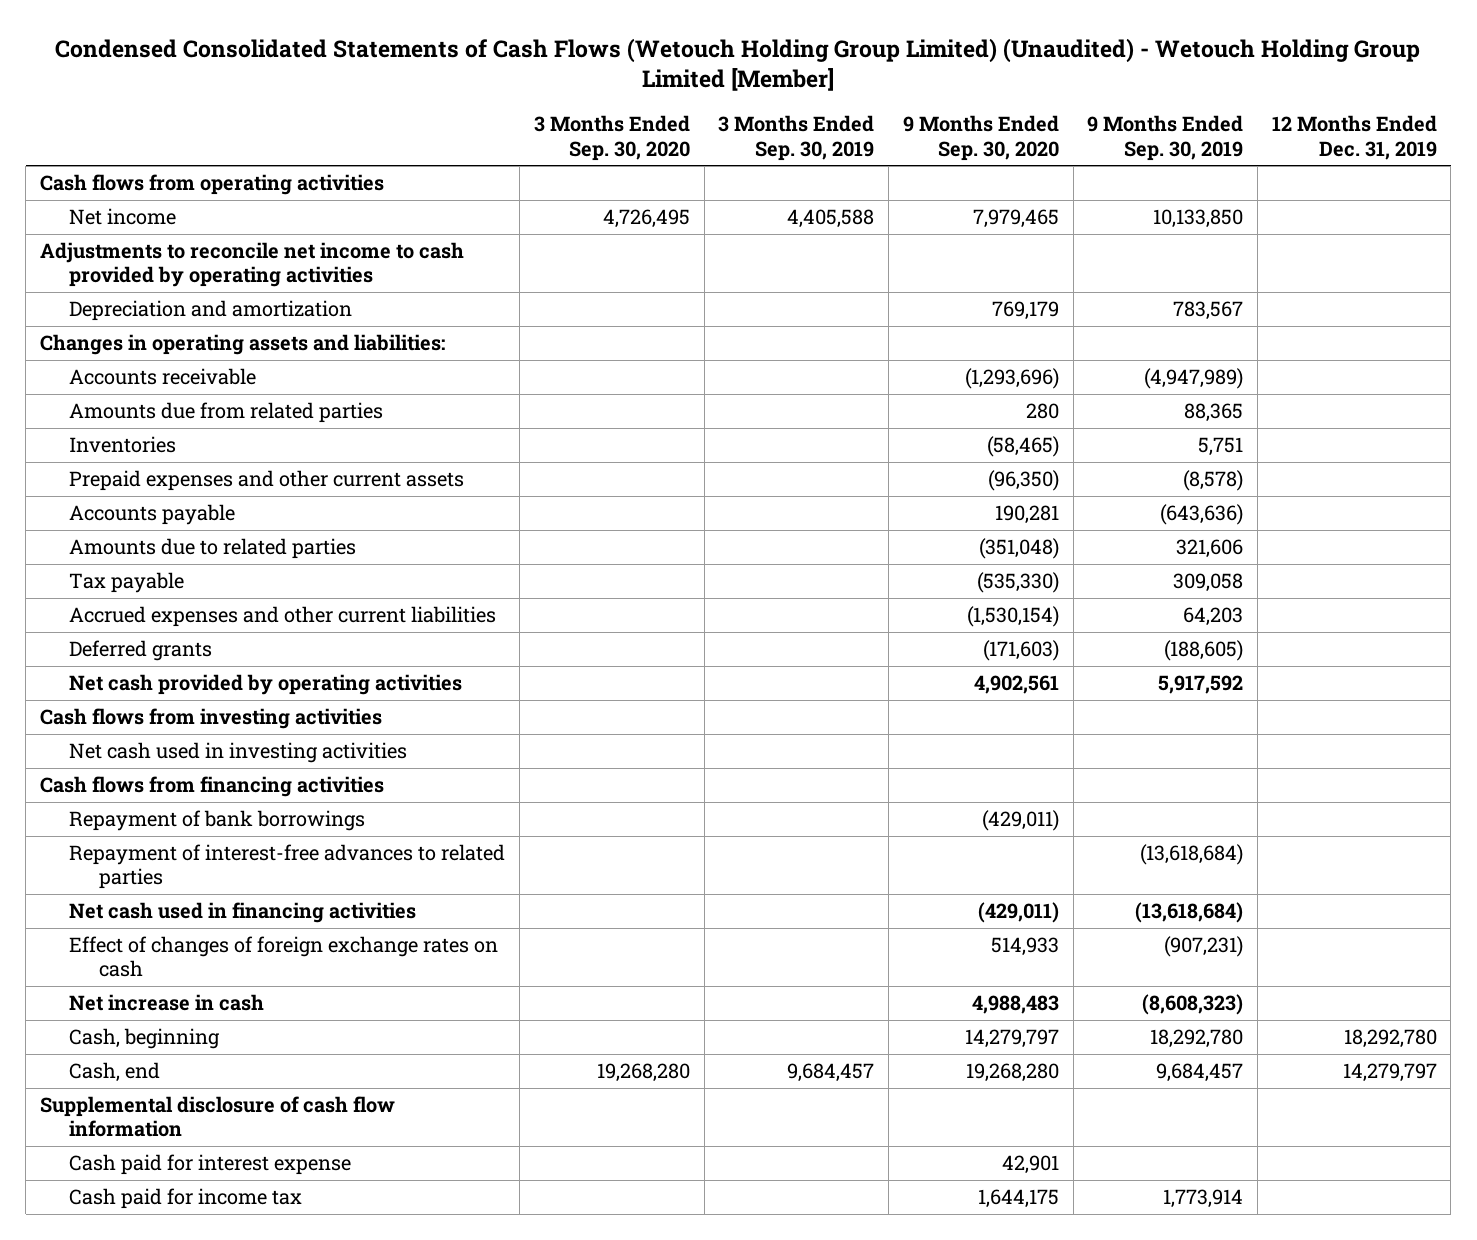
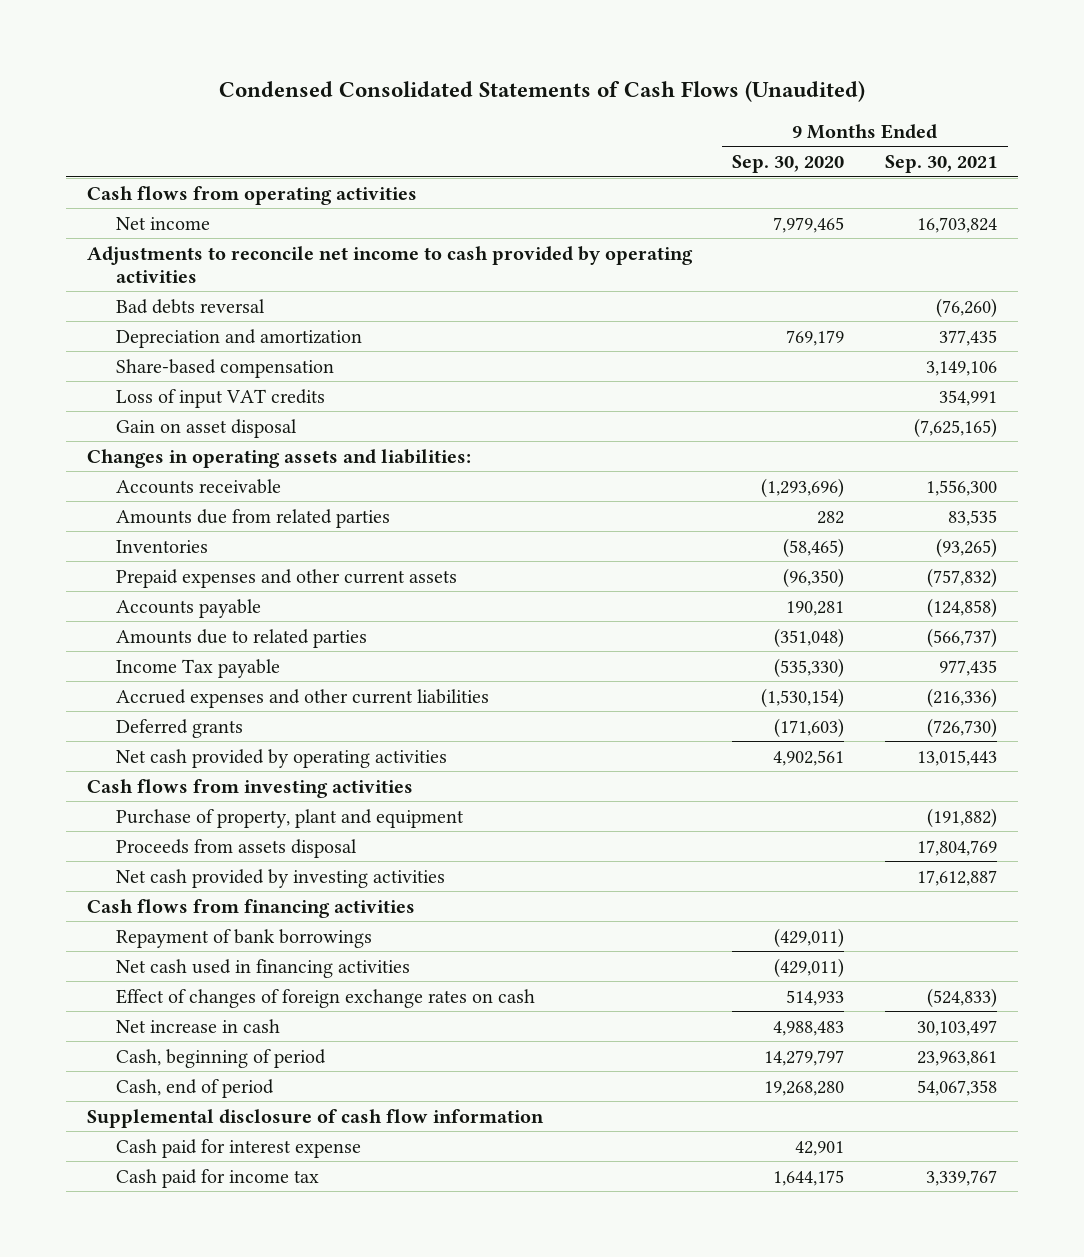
- Condensed Consolidated Statements of Cash Flows (Wetouch Holding Group Limited) (Unaudited) - Wetouch Holding Group Limited [Member]
+ Condensed Consolidated Statements of Cash Flows (Unaudited)
- | 3 Months Ended Sep. 30, 2020 | 3 Months Ended Sep. 30, 2019 | 9 Months Ended Sep. 30, 2020 | 9 Months Ended Sep. 30, 2019 | 12 Months Ended Dec. 31, 2019
+ | 9 Months Ended Sep. 30, 2020 | 9 Months Ended Sep. 30, 2021
+ Bad debts reversal | | (76,260)
+ Share-based compensation | | 3,149,106
+ Loss of input VAT credits | | 354,991
+ Gain on asset disposal | | (7,625,165)
- Amounts due from related parties | | | 280 | 88,365 |
+ Amounts due from related parties | 282 | 83,535
- Tax payable | | | (535,330) | 309,058 |
+ Income Tax payable | (535,330) | 977,435
- Net cash used in investing activities
+ Purchase of property, plant and equipment | | (191,882)
+ Proceeds from assets disposal | | 17,804,769
+ Net cash provided by investing activities | | 17,612,887
- Repayment of interest-free advances to related parties | | | | (13,618,684) |
- Cash, beginning | | | 14,279,797 | 18,292,780 | 18,292,780
- Cash, end | 19,268,280 | 9,684,457 | 19,268,280 | 9,684,457 | 14,279,797
+ Cash, beginning of period | 14,279,797 | 23,963,861
+ Cash, end of period | 19,268,280 | 54,067,358

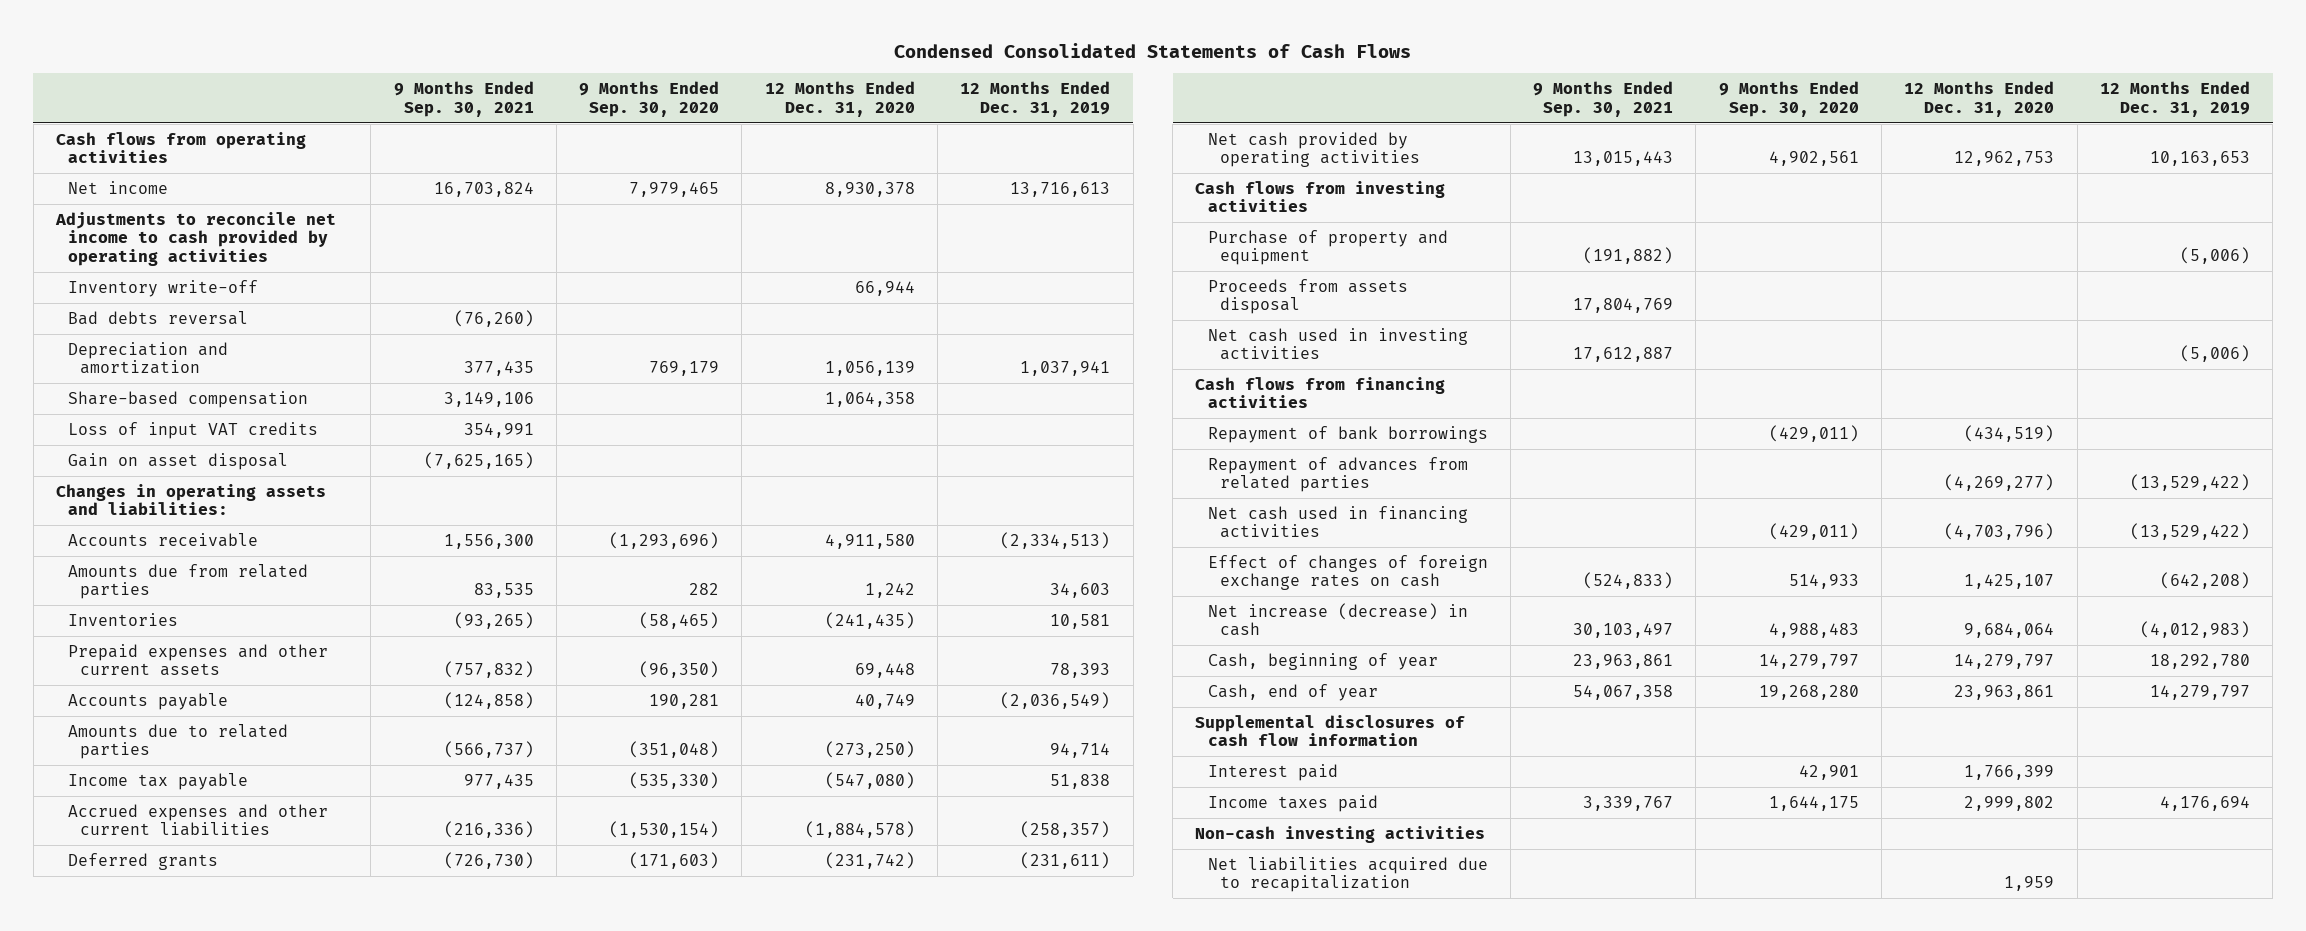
- Condensed Consolidated Statements of Cash Flows (Unaudited)
+ Condensed Consolidated Statements of Cash Flows
- | 9 Months Ended Sep. 30, 2020 | 9 Months Ended Sep. 30, 2021
+ | 9 Months Ended Sep. 30, 2021 | 9 Months Ended Sep. 30, 2020 | 12 Months Ended Dec. 31, 2020 | 12 Months Ended Dec. 31, 2019
+ Inventory write-off | | | 66,944 |
- Income Tax payable | (535,330) | 977,435
+ Income tax payable | 977,435 | (535,330) | (547,080) | 51,838
- Purchase of property, plant and equipment | | (191,882)
+ Purchase of property and equipment | (191,882) | | | (5,006)
- Net cash provided by investing activities | | 17,612,887
+ Net cash used in investing activities | 17,612,887 | | | (5,006)
+ Repayment of advances from related parties | | | (4,269,277) | (13,529,422)
- Net increase in cash | 4,988,483 | 30,103,497
- Cash, beginning of period | 14,279,797 | 23,963,861
- Cash, end of period | 19,268,280 | 54,067,358
- Supplemental disclosure of cash flow information
- Cash paid for interest expense | 42,901 |
- Cash paid for income tax | 1,644,175 | 3,339,767
+ Net increase (decrease) in cash | 30,103,497 | 4,988,483 | 9,684,064 | (4,012,983)
+ Cash, beginning of year | 23,963,861 | 14,279,797 | 14,279,797 | 18,292,780
+ Cash, end of year | 54,067,358 | 19,268,280 | 23,963,861 | 14,279,797
+ Supplemental disclosures of cash flow information
+ Interest paid | | 42,901 | 1,766,399 |
+ Income taxes paid | 3,339,767 | 1,644,175 | 2,999,802 | 4,176,694
+ Non-cash investing activities
+ Net liabilities acquired due to recapitalization | | | 1,959 |

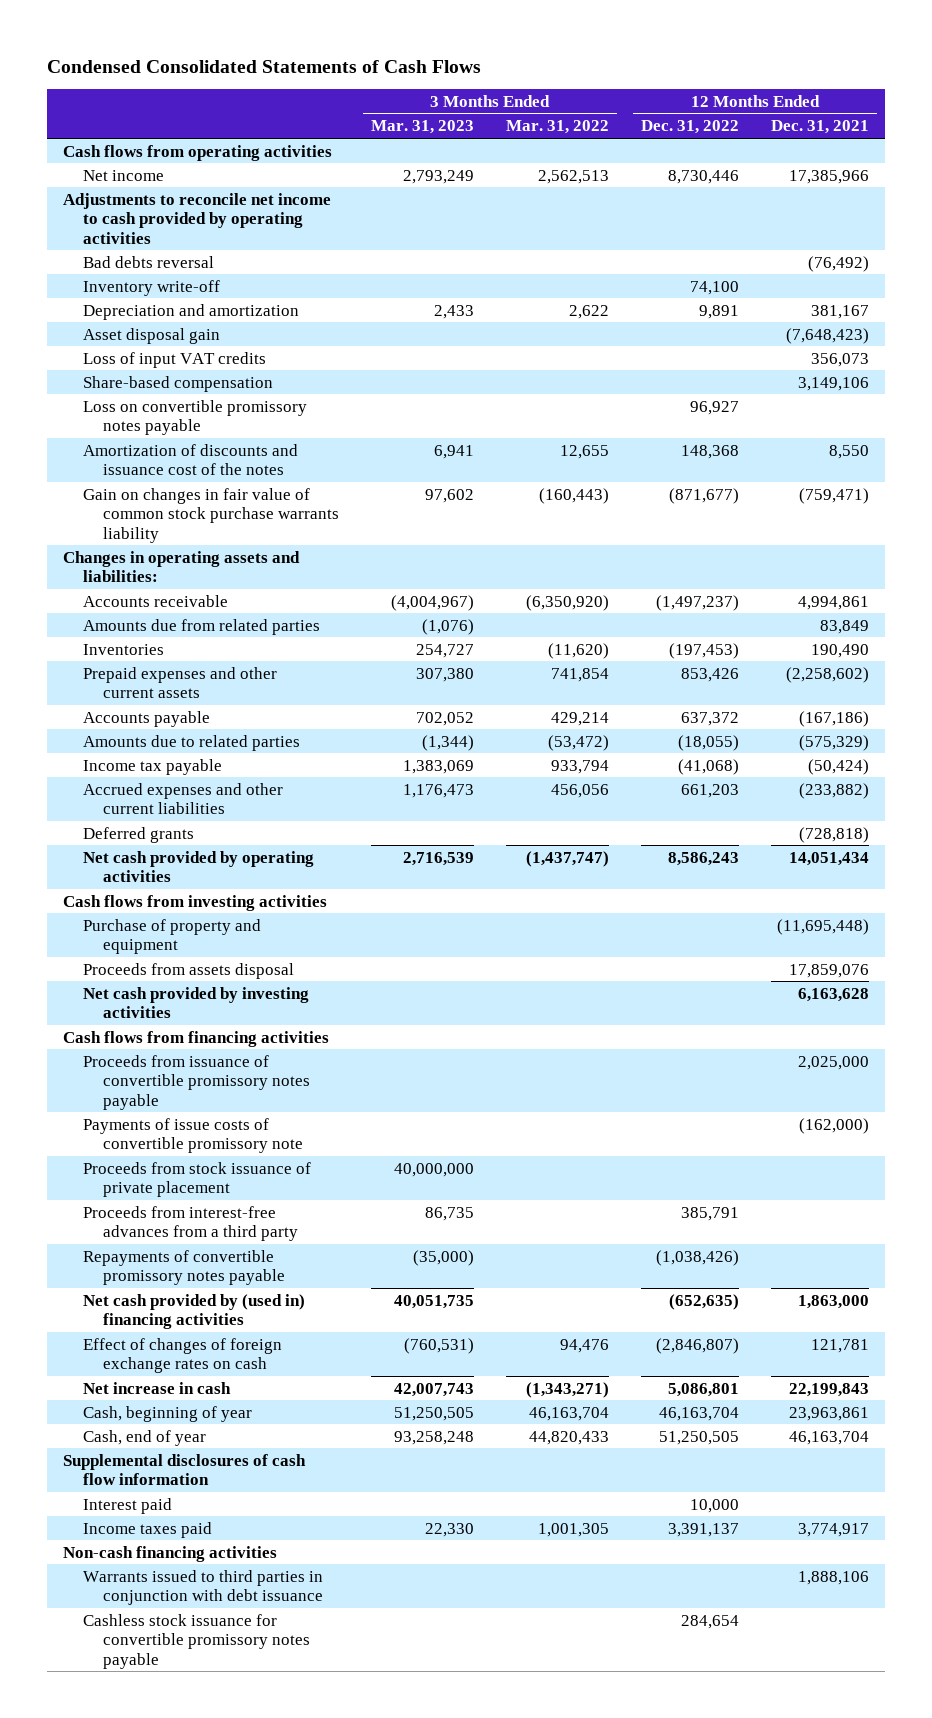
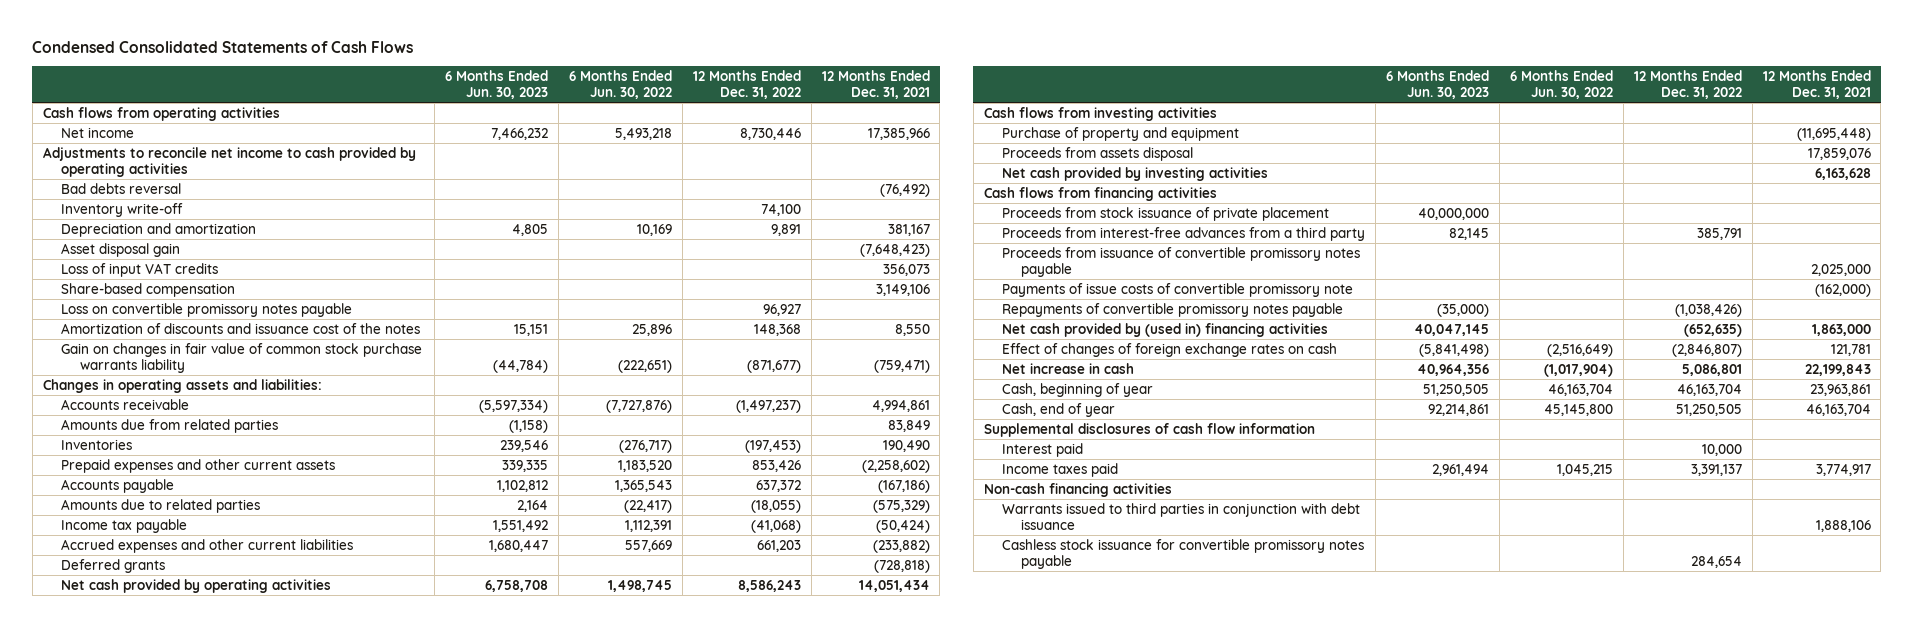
- | 3 Months Ended Mar. 31, 2023 | 3 Months Ended Mar. 31, 2022 | 12 Months Ended Dec. 31, 2022 | 12 Months Ended Dec. 31, 2021
+ | 6 Months Ended Jun. 30, 2023 | 6 Months Ended Jun. 30, 2022 | 12 Months Ended Dec. 31, 2022 | 12 Months Ended Dec. 31, 2021
moved down: Proceeds from issuance of convertible promissory notes payable | | | | 2,025,000
moved down: Payments of issue costs of convertible promissory note | | | | (162,000)

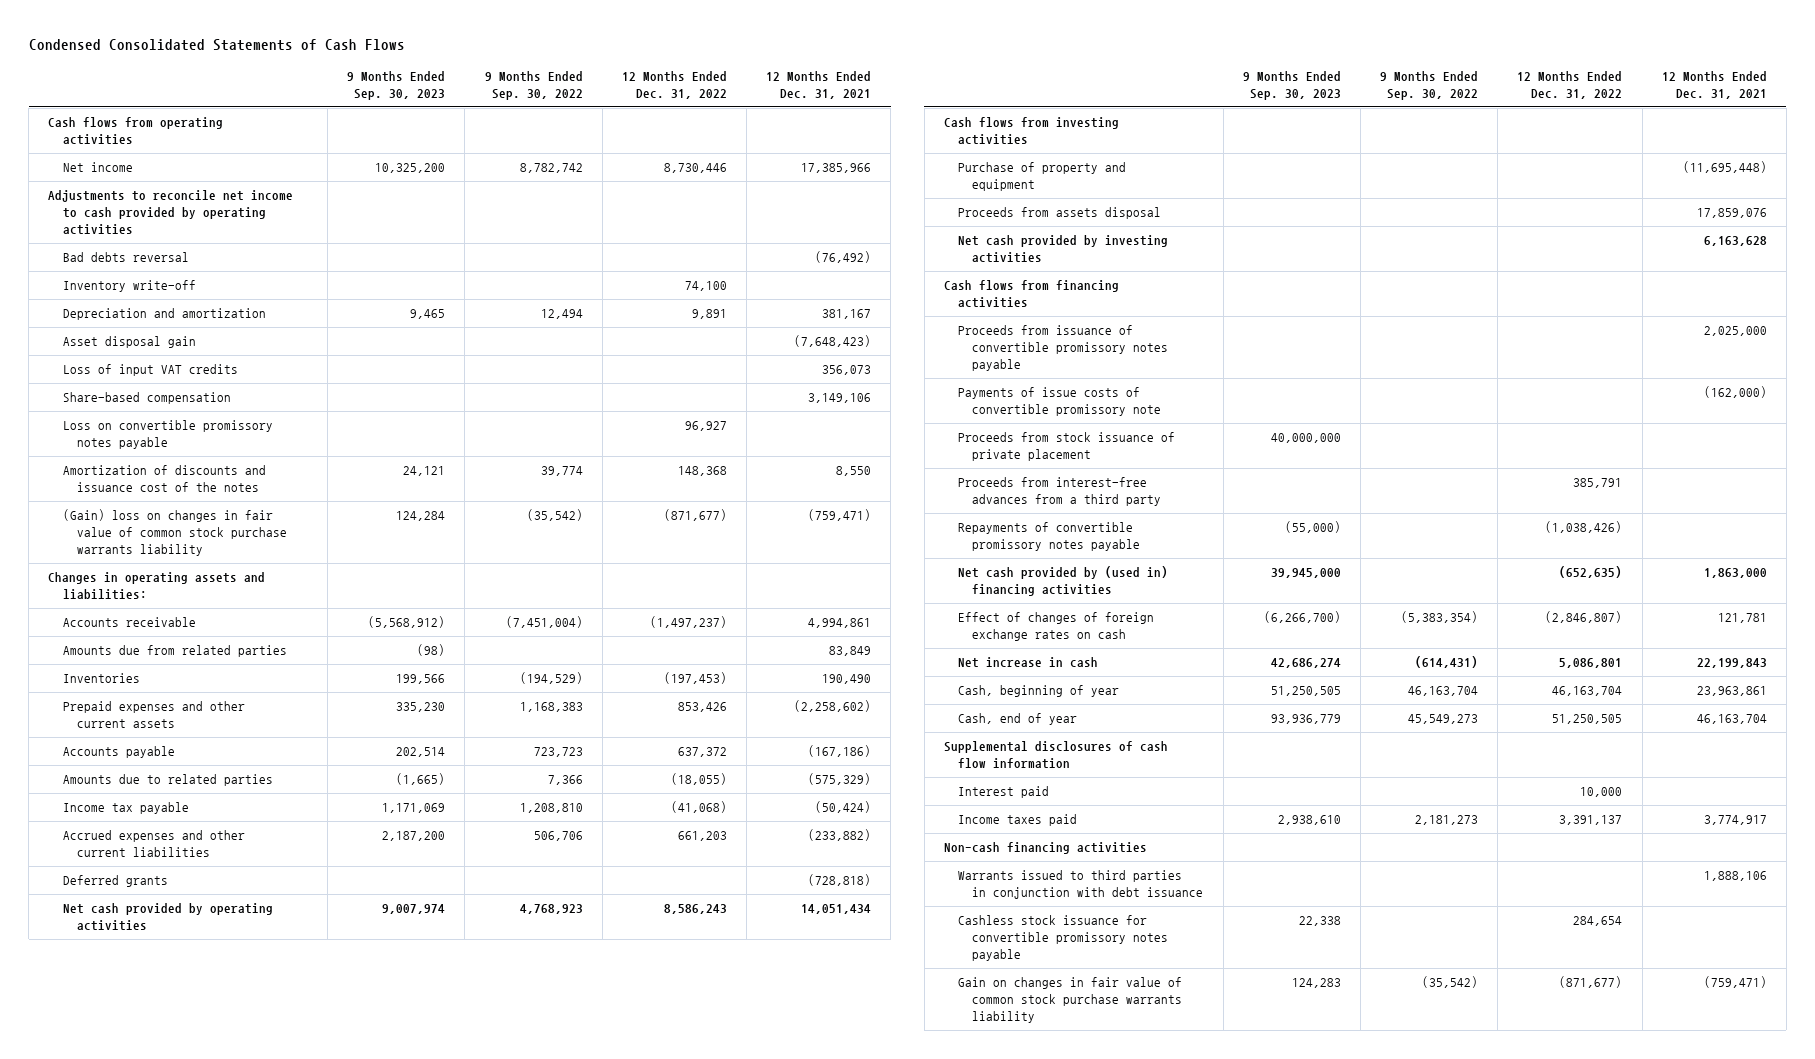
- | 6 Months Ended Jun. 30, 2023 | 6 Months Ended Jun. 30, 2022 | 12 Months Ended Dec. 31, 2022 | 12 Months Ended Dec. 31, 2021
+ | 9 Months Ended Sep. 30, 2023 | 9 Months Ended Sep. 30, 2022 | 12 Months Ended Dec. 31, 2022 | 12 Months Ended Dec. 31, 2021
+ (Gain) loss on changes in fair value of common stock purchase warrants liability | 124,284 | (35,542) | (871,677) | (759,471)
moved down: Proceeds from stock issuance of private placement | 40,000,000 | | |
moved down: Proceeds from interest-free advances from a third party | | | 385,791 |
moved down: Gain on changes in fair value of common stock purchase warrants liability | 124,283 | (35,542) | (871,677) | (759,471)

